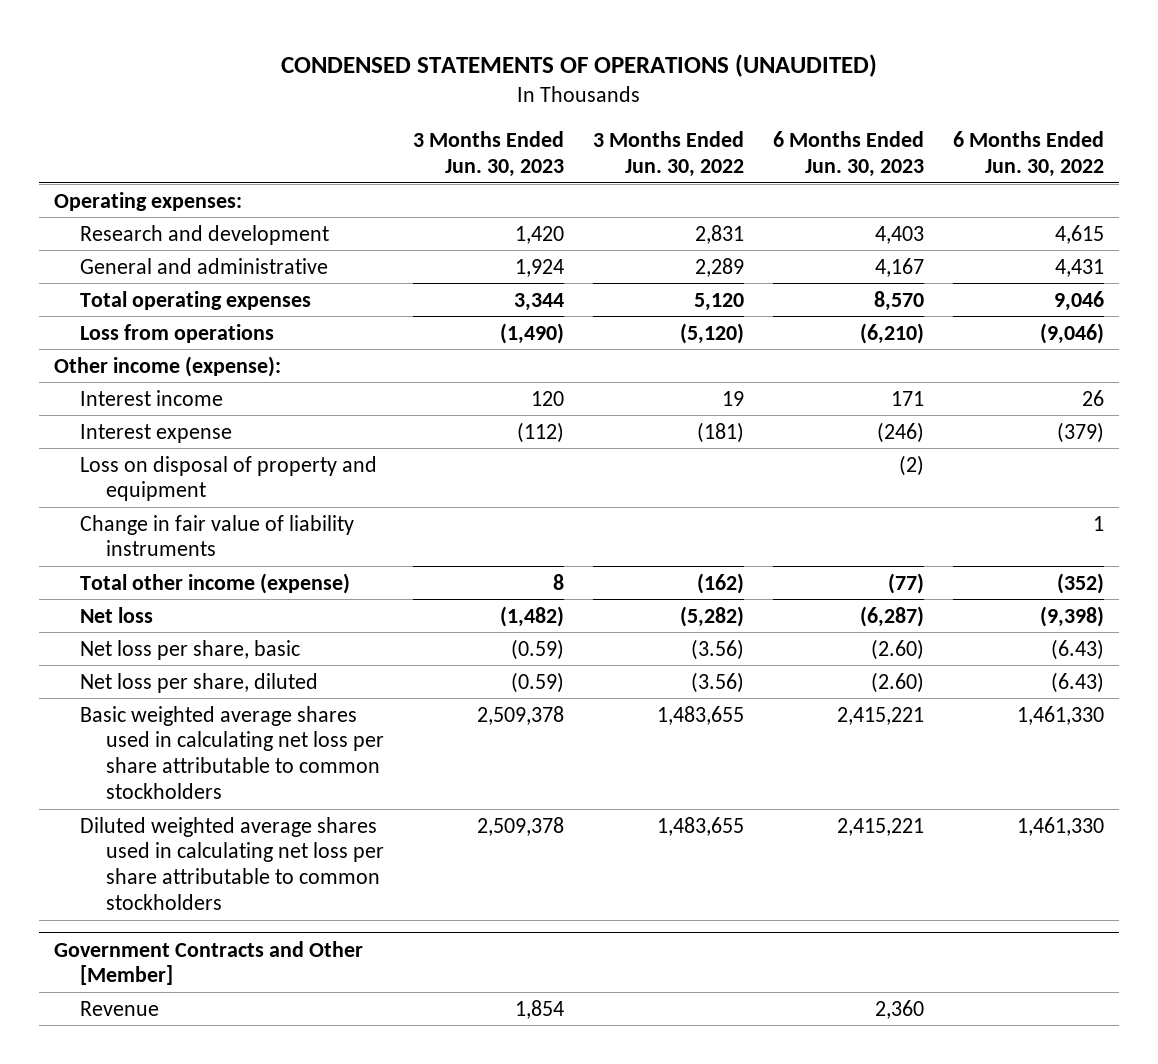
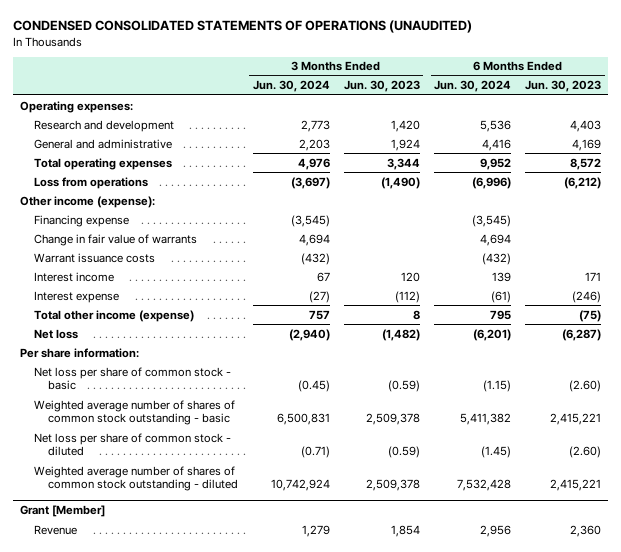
- CONDENSED STATEMENTS OF OPERATIONS (UNAUDITED)
+ CONDENSED CONSOLIDATED STATEMENTS OF OPERATIONS (UNAUDITED)
- | 3 Months Ended Jun. 30, 2023 | 3 Months Ended Jun. 30, 2022 | 6 Months Ended Jun. 30, 2023 | 6 Months Ended Jun. 30, 2022
+ | 3 Months Ended Jun. 30, 2024 | 3 Months Ended Jun. 30, 2023 | 6 Months Ended Jun. 30, 2024 | 6 Months Ended Jun. 30, 2023
- General and administrative | 1,924 | 2,289 | 4,167 | 4,431
- Total operating expenses | 3,344 | 5,120 | 8,570 | 9,046
- Loss from operations | (1,490) | (5,120) | (6,210) | (9,046)
+ General and administrative | 2,203 | 1,924 | 4,416 | 4,169
+ Total operating expenses | 4,976 | 3,344 | 9,952 | 8,572
+ Loss from operations | (3,697) | (1,490) | (6,996) | (6,212)
+ Financing expense | (3,545) | | (3,545) |
+ Change in fair value of warrants | 4,694 | | 4,694 |
+ Warrant issuance costs | (432) | | (432) |
- Loss on disposal of property and equipment | | | (2) |
- Change in fair value of liability instruments | | | | 1
- Total other income (expense) | 8 | (162) | (77) | (352)
+ Total other income (expense) | 757 | 8 | 795 | (75)
- Net loss per share, basic | (0.59) | (3.56) | (2.60) | (6.43)
- Net loss per share, diluted | (0.59) | (3.56) | (2.60) | (6.43)
- Basic weighted average shares used in calculating net loss per share attributable to common stockholders | 2,509,378 | 1,483,655 | 2,415,221 | 1,461,330
- Diluted weighted average shares used in calculating net loss per share attributable to common stockholders | 2,509,378 | 1,483,655 | 2,415,221 | 1,461,330
- Government Contracts and Other [Member]
+ Per share information:
+ Net loss per share of common stock - basic | (0.45) | (0.59) | (1.15) | (2.60)
+ Weighted average number of shares of common stock outstanding - basic | 6,500,831 | 2,509,378 | 5,411,382 | 2,415,221
+ Net loss per share of common stock - diluted | (0.71) | (0.59) | (1.45) | (2.60)
+ Weighted average number of shares of common stock outstanding - diluted | 10,742,924 | 2,509,378 | 7,532,428 | 2,415,221
+ Grant [Member]

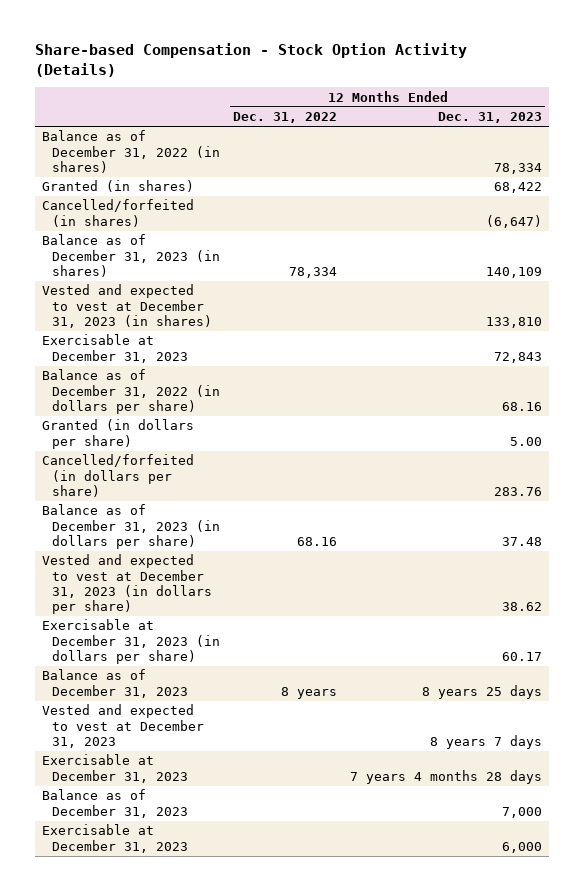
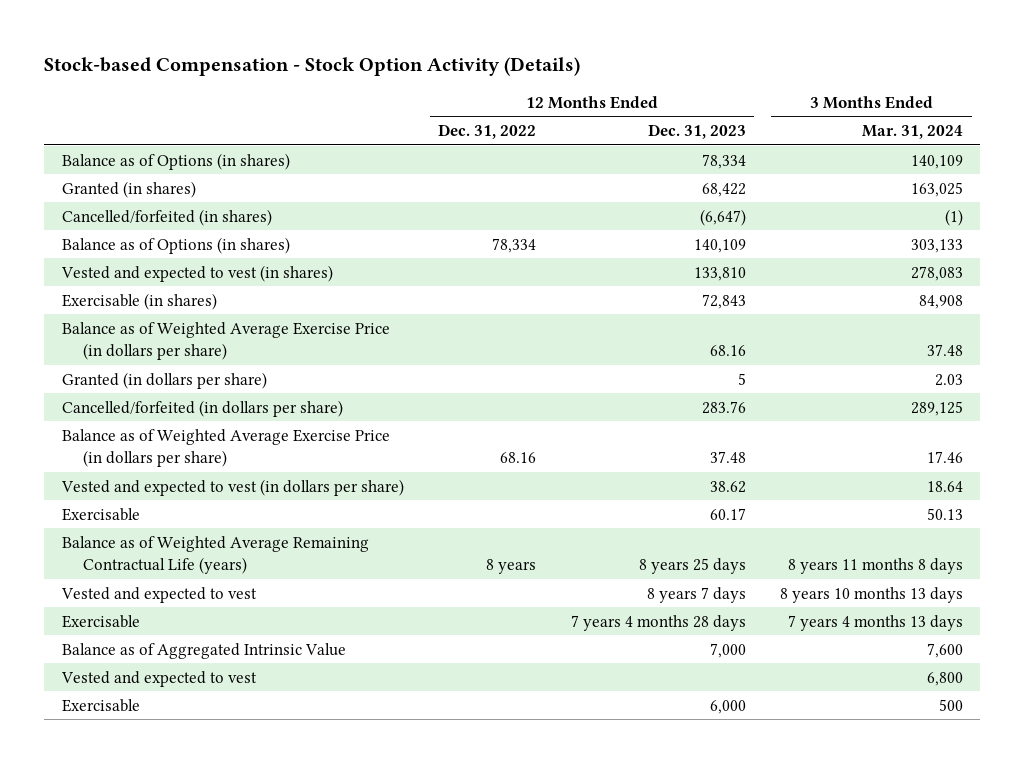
- Share-based Compensation - Stock Option Activity (Details)
+ Stock-based Compensation - Stock Option Activity (Details)
- | 12 Months Ended Dec. 31, 2022 | 12 Months Ended Dec. 31, 2023
+ | 12 Months Ended Dec. 31, 2022 | 12 Months Ended Dec. 31, 2023 | 3 Months Ended Mar. 31, 2024
- Balance as of December 31, 2022 (in shares) | | 78,334
+ Balance as of Options (in shares) | | 78,334 | 140,109
- Balance as of December 31, 2023 (in shares) | 78,334 | 140,109
- Vested and expected to vest at December 31, 2023 (in shares) | | 133,810
- Exercisable at December 31, 2023 | | 72,843
- Balance as of December 31, 2022 (in dollars per share) | | 68.16
- Granted (in dollars per share) | | 5.00
+ Balance as of Options (in shares) | 78,334 | 140,109 | 303,133
+ Vested and expected to vest (in shares) | | 133,810 | 278,083
+ Exercisable (in shares) | | 72,843 | 84,908
+ Balance as of Weighted Average Exercise Price (in dollars per share) | | 68.16 | 37.48
+ Granted (in dollars per share) | | 5 | 2.03
- Balance as of December 31, 2023 (in dollars per share) | 68.16 | 37.48
- Vested and expected to vest at December 31, 2023 (in dollars per share) | | 38.62
- Exercisable at December 31, 2023 (in dollars per share) | | 60.17
- Balance as of December 31, 2023 | 8 years | 8 years 25 days
- Vested and expected to vest at December 31, 2023 | | 8 years 7 days
- Exercisable at December 31, 2023 | | 7 years 4 months 28 days
- Balance as of December 31, 2023 | | 7,000
- Exercisable at December 31, 2023 | | 6,000
+ Balance as of Weighted Average Exercise Price (in dollars per share) | 68.16 | 37.48 | 17.46
+ Vested and expected to vest (in dollars per share) | | 38.62 | 18.64
+ Exercisable | | 60.17 | 50.13
+ Balance as of Weighted Average Remaining Contractual Life (years) | 8 years | 8 years 25 days | 8 years 11 months 8 days
+ Vested and expected to vest | | 8 years 7 days | 8 years 10 months 13 days
+ Exercisable | | 7 years 4 months 28 days | 7 years 4 months 13 days
+ Balance as of Aggregated Intrinsic Value | | 7,000 | 7,600
+ Vested and expected to vest | | | 6,800
+ Exercisable | | 6,000 | 500

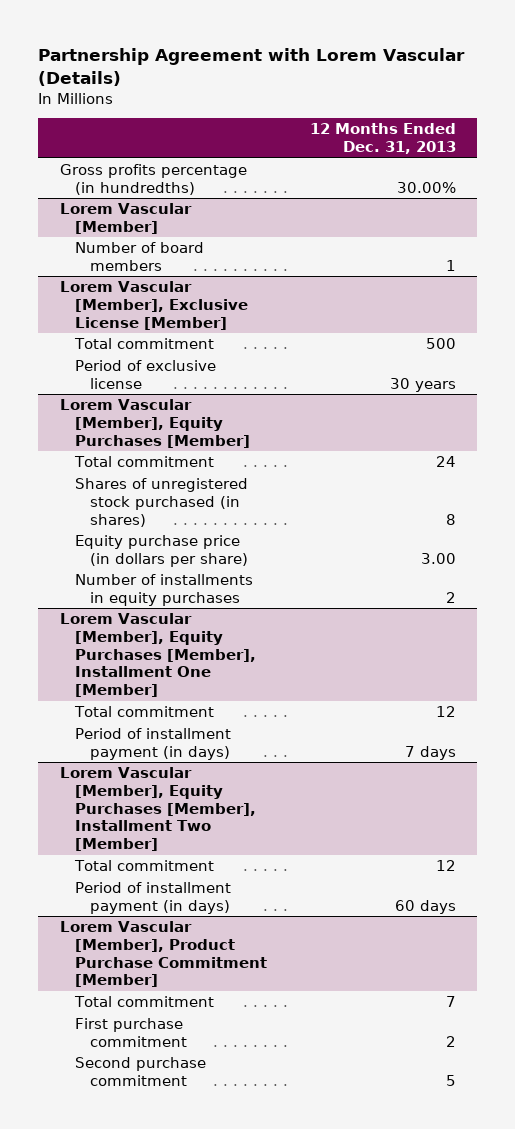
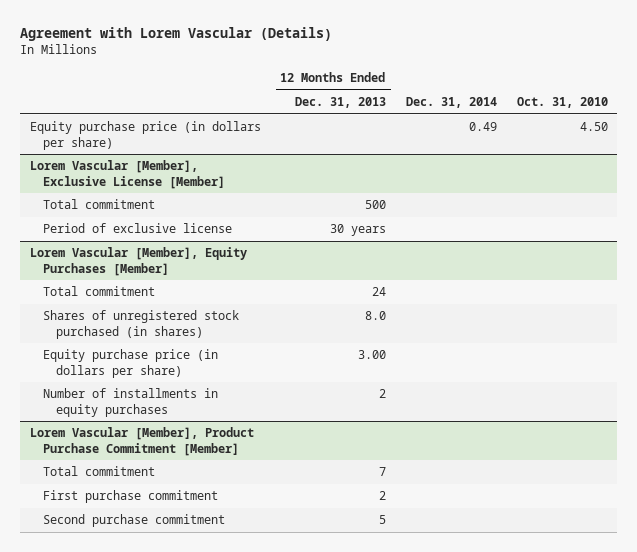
- Partnership Agreement with Lorem Vascular (Details)
+ Agreement with Lorem Vascular (Details)
- | 12 Months Ended Dec. 31, 2013
+ | 12 Months Ended Dec. 31, 2013 | Dec. 31, 2014 | Oct. 31, 2010
- Gross profits percentage (in hundredths) | 30.00%
- Lorem Vascular [Member]
- Number of board members | 1
+ Equity purchase price (in dollars per share) | | 0.49 | 4.50
@ Lorem Vascular [Member], Equity Purchases [Member]
- Shares of unregistered stock purchased (in shares) | 8
+ Shares of unregistered stock purchased (in shares) | 8.0 | |
- Lorem Vascular [Member], Equity Purchases [Member], Installment One [Member]
- Total commitment | 12
- Period of installment payment (in days) | 7 days
- Lorem Vascular [Member], Equity Purchases [Member], Installment Two [Member]
- Total commitment | 12
- Period of installment payment (in days) | 60 days

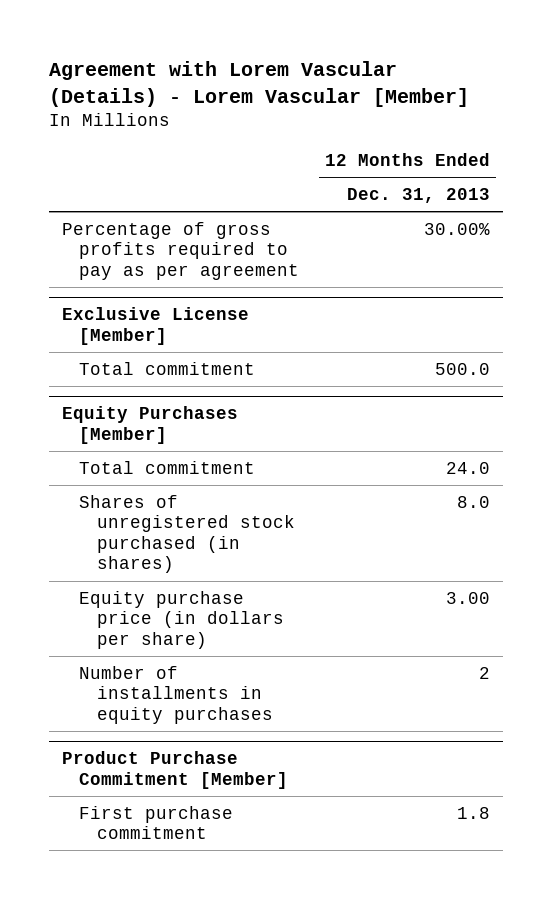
- Agreement with Lorem Vascular (Details)
+ Agreement with Lorem Vascular (Details) - Lorem Vascular [Member]
- | 12 Months Ended Dec. 31, 2013 | Dec. 31, 2014 | Oct. 31, 2010
+ | 12 Months Ended Dec. 31, 2013
- Equity purchase price (in dollars per share) | | 0.49 | 4.50
- Lorem Vascular [Member], Exclusive License [Member]
- Total commitment | 500 | |
- Period of exclusive license | 30 years | |
- Lorem Vascular [Member], Equity Purchases [Member]
- Total commitment | 24 | |
+ Percentage of gross profits required to pay as per agreement | 30.00%
+ Exclusive License [Member]
+ Total commitment | 500.0
+ Equity Purchases [Member]
+ Total commitment | 24.0
- Lorem Vascular [Member], Product Purchase Commitment [Member]
- Total commitment | 7 | |
- First purchase commitment | 2 | |
- Second purchase commitment | 5 | |
+ Product Purchase Commitment [Member]
+ First purchase commitment | 1.8

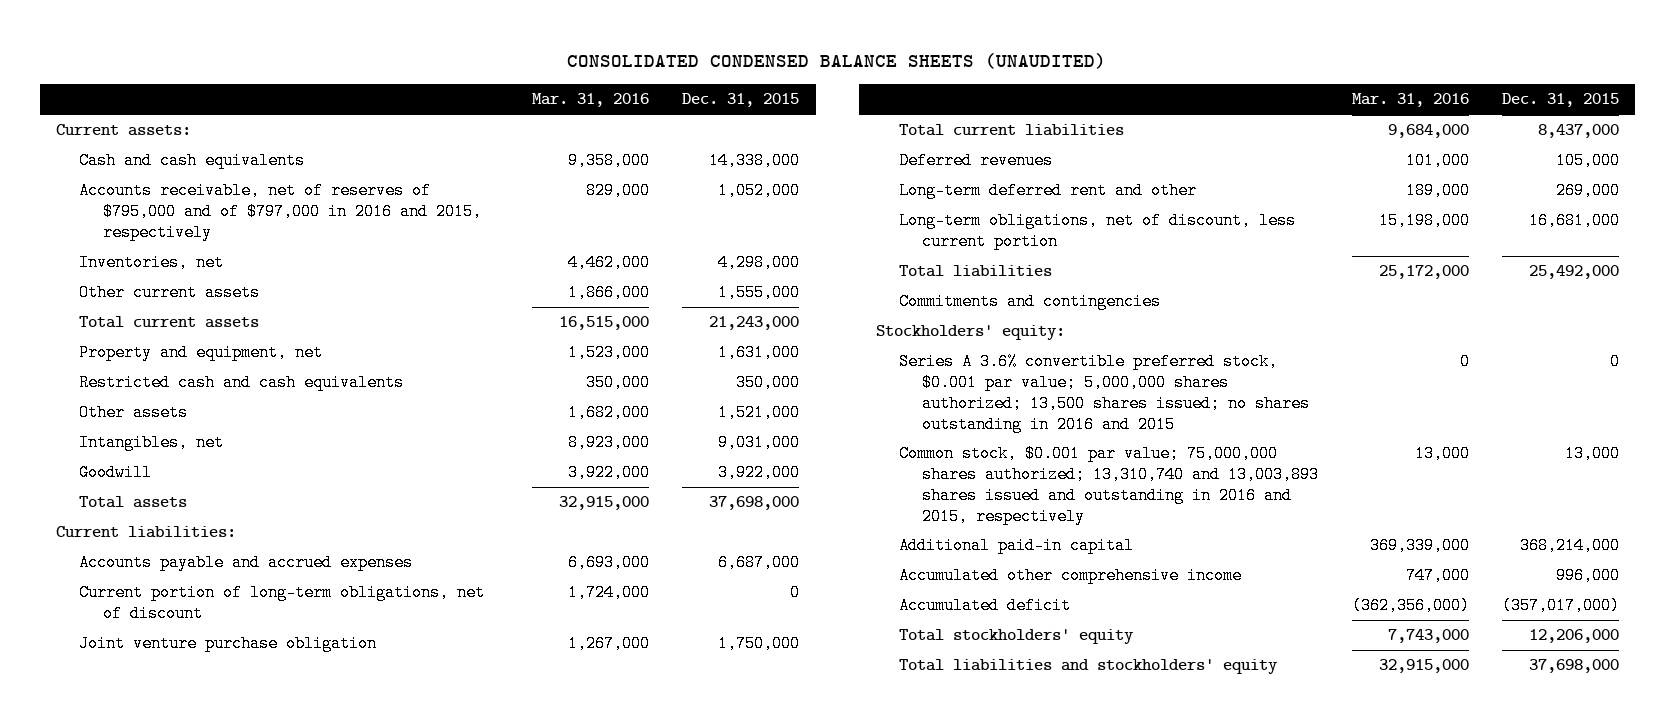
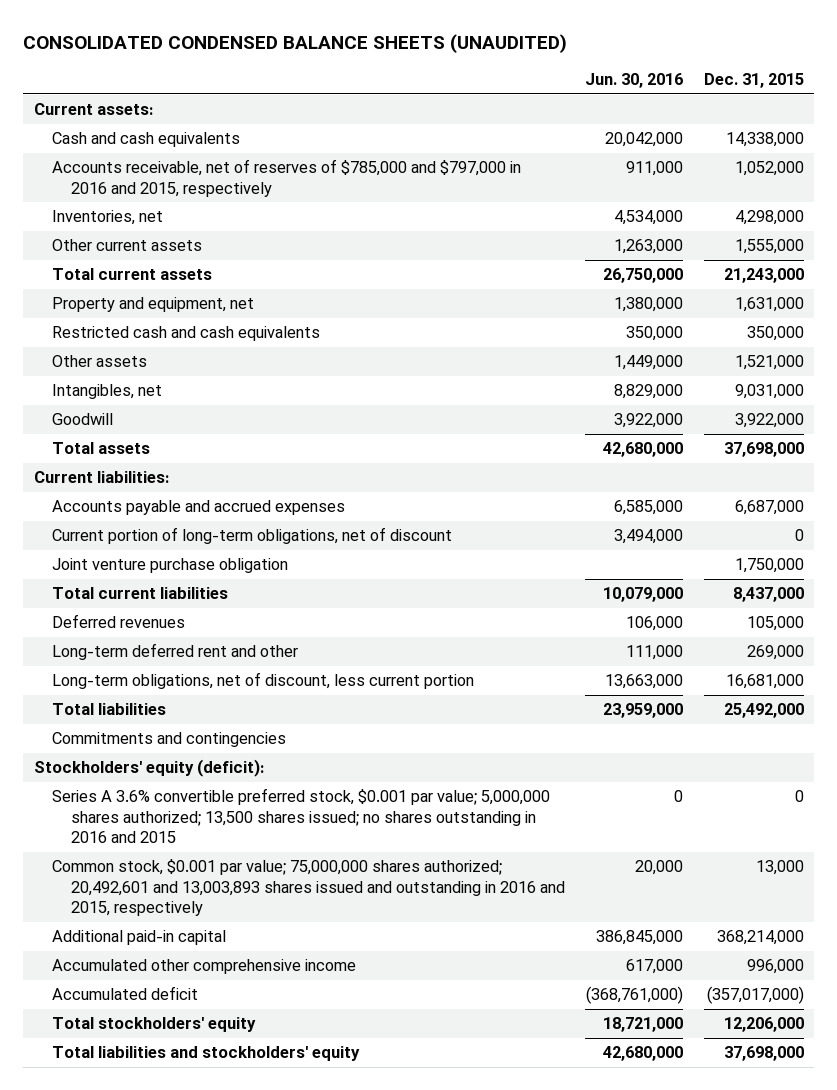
- | Mar. 31, 2016 | Dec. 31, 2015
+ | Jun. 30, 2016 | Dec. 31, 2015
- Accounts receivable, net of reserves of $795,000 and of $797,000 in 2016 and 2015, respectively | 829,000 | 1,052,000
+ Accounts receivable, net of reserves of $785,000 and $797,000 in 2016 and 2015, respectively | 911,000 | 1,052,000
- Stockholders' equity:
+ Stockholders' equity (deficit):
- Common stock, $0.001 par value; 75,000,000 shares authorized; 13,310,740 and 13,003,893 shares issued and outstanding in 2016 and 2015, respectively | 13,000 | 13,000
+ Common stock, $0.001 par value; 75,000,000 shares authorized; 20,492,601 and 13,003,893 shares issued and outstanding in 2016 and 2015, respectively | 20,000 | 13,000

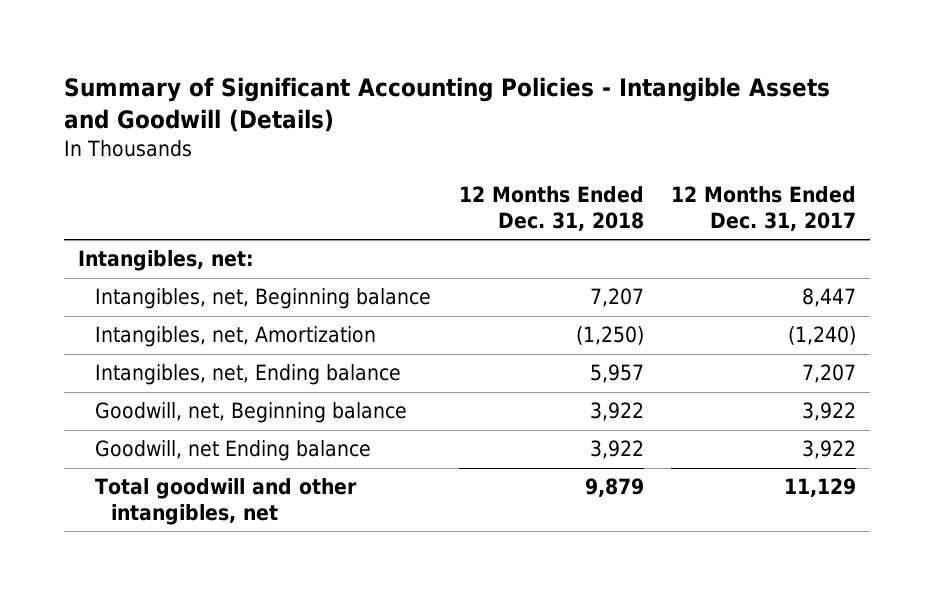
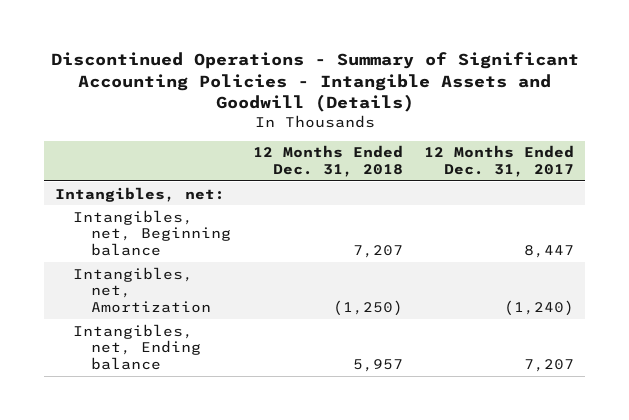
- Summary of Significant Accounting Policies - Intangible Assets and Goodwill (Details)
+ Discontinued Operations - Summary of Significant Accounting Policies - Intangible Assets and Goodwill (Details)
- Goodwill, net, Beginning balance | 3,922 | 3,922
- Goodwill, net Ending balance | 3,922 | 3,922
- Total goodwill and other intangibles, net | 9,879 | 11,129

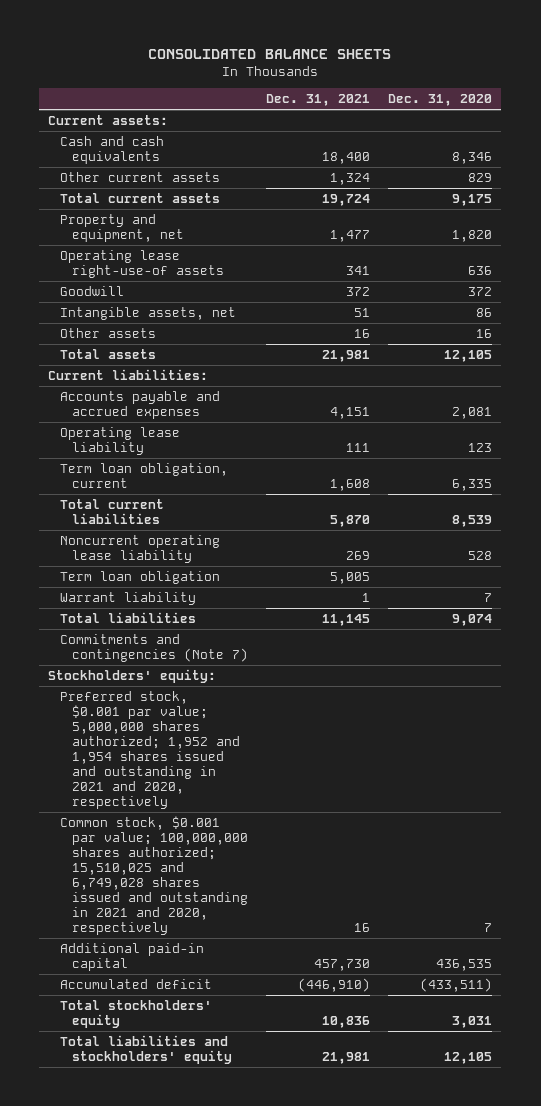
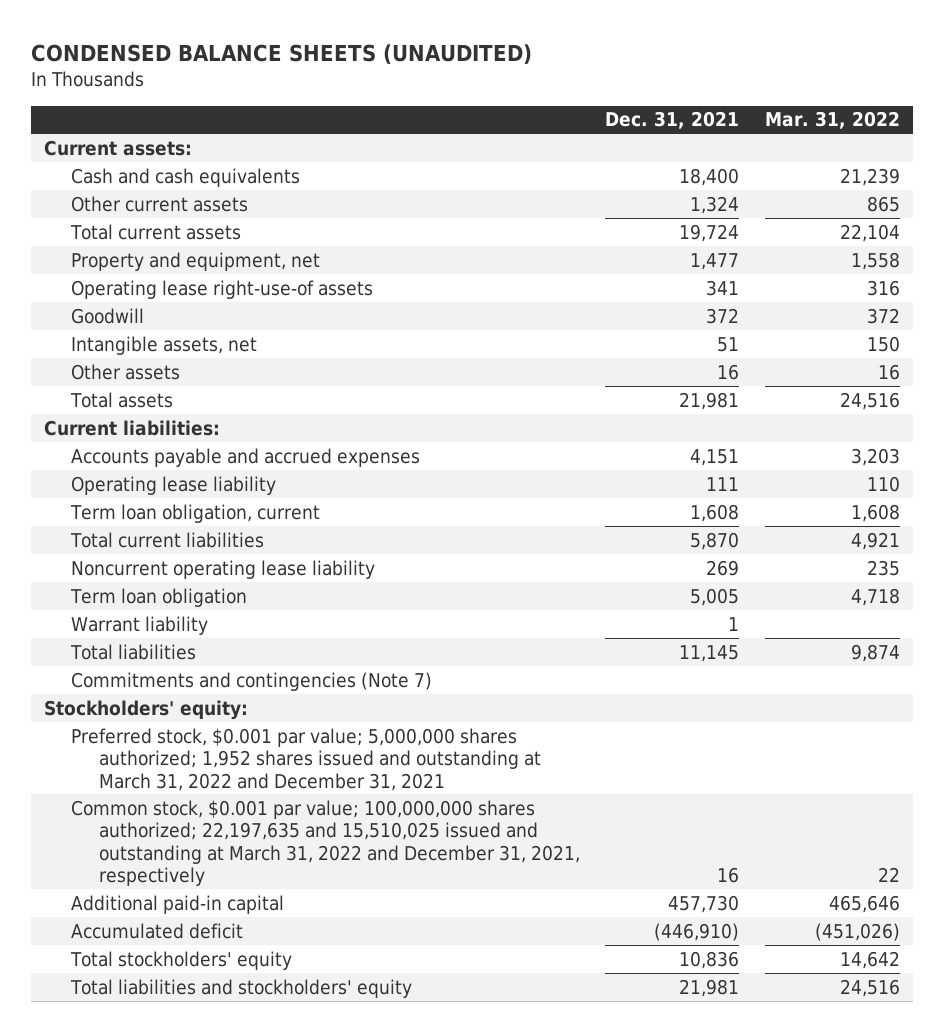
- CONSOLIDATED BALANCE SHEETS
+ CONDENSED BALANCE SHEETS (UNAUDITED)
- | Dec. 31, 2021 | Dec. 31, 2020
+ | Dec. 31, 2021 | Mar. 31, 2022
- Preferred stock, $0.001 par value; 5,000,000 shares authorized; 1,952 and 1,954 shares issued and outstanding in 2021 and 2020, respectively
- Common stock, $0.001 par value; 100,000,000 shares authorized; 15,510,025 and 6,749,028 shares issued and outstanding in 2021 and 2020, respectively | 16 | 7
+ Preferred stock, $0.001 par value; 5,000,000 shares authorized; 1,952 shares issued and outstanding at March 31, 2022 and December 31, 2021
+ Common stock, $0.001 par value; 100,000,000 shares authorized; 22,197,635 and 15,510,025 issued and outstanding at March 31, 2022 and December 31, 2021, respectively | 16 | 22

